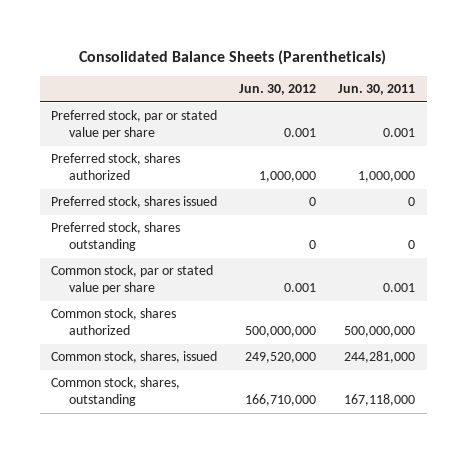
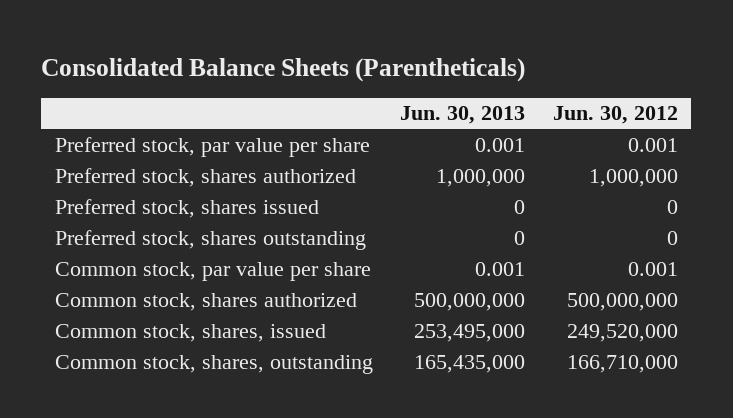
- | Jun. 30, 2012 | Jun. 30, 2011
+ | Jun. 30, 2013 | Jun. 30, 2012
- Preferred stock, par or stated value per share | 0.001 | 0.001
+ Preferred stock, par value per share | 0.001 | 0.001
- Common stock, par or stated value per share | 0.001 | 0.001
+ Common stock, par value per share | 0.001 | 0.001

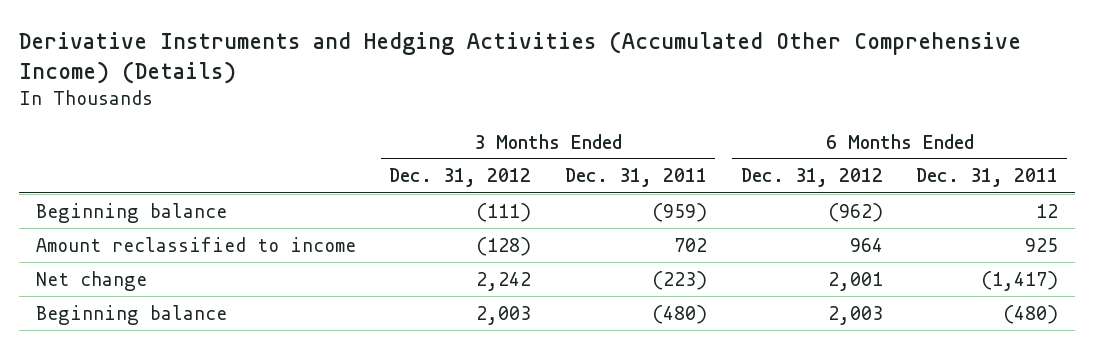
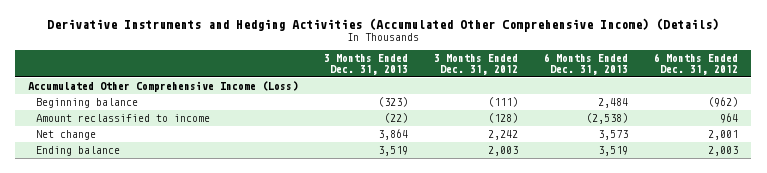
- | 3 Months Ended Dec. 31, 2012 | 3 Months Ended Dec. 31, 2011 | 6 Months Ended Dec. 31, 2012 | 6 Months Ended Dec. 31, 2011
+ | 3 Months Ended Dec. 31, 2013 | 3 Months Ended Dec. 31, 2012 | 6 Months Ended Dec. 31, 2013 | 6 Months Ended Dec. 31, 2012
+ Accumulated Other Comprehensive Income (Loss)
- Beginning balance | 2,003 | (480) | 2,003 | (480)
+ Ending balance | 3,519 | 2,003 | 3,519 | 2,003

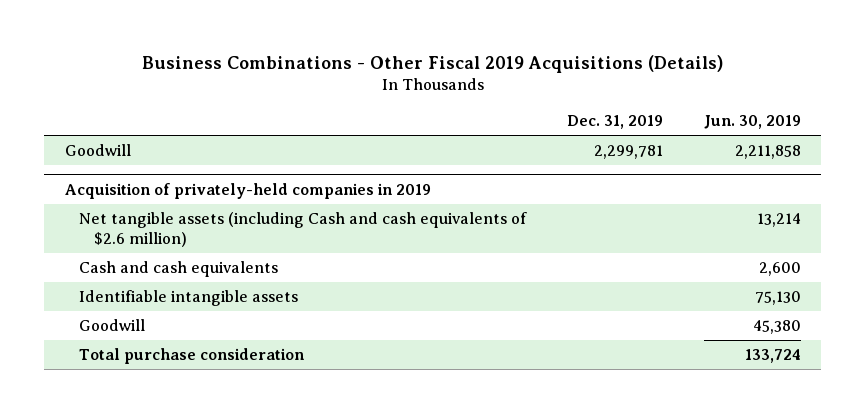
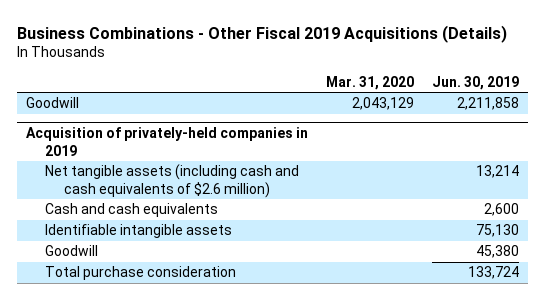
- | Dec. 31, 2019 | Jun. 30, 2019
+ | Mar. 31, 2020 | Jun. 30, 2019
@ Acquisition of privately-held companies in 2019
- Net tangible assets (including Cash and cash equivalents of $2.6 million) | | 13,214
+ Net tangible assets (including cash and cash equivalents of $2.6 million) | | 13,214

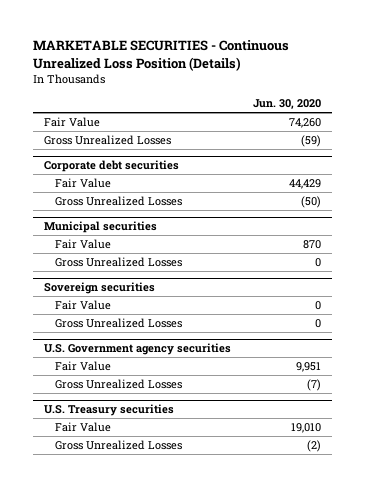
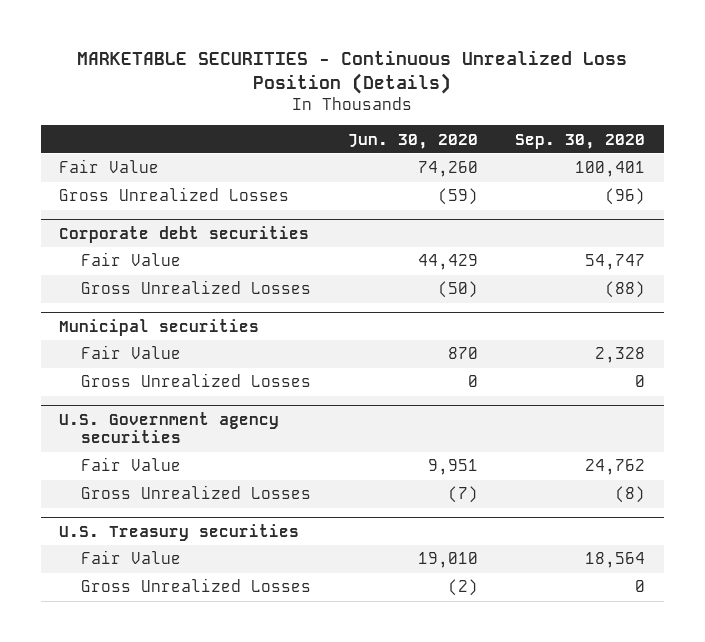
- | Jun. 30, 2020
+ | Jun. 30, 2020 | Sep. 30, 2020
- Sovereign securities
- Fair Value | 0
- Gross Unrealized Losses | 0

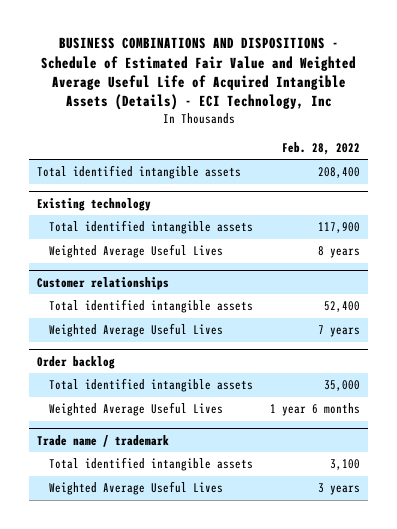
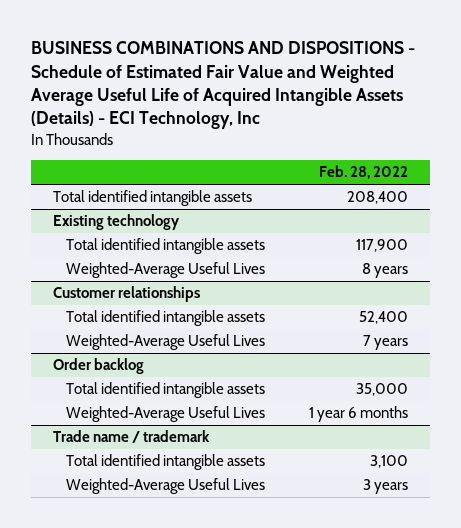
@ Existing technology
- Weighted Average Useful Lives | 8 years
+ Weighted-Average Useful Lives | 8 years
@ Customer relationships
- Weighted Average Useful Lives | 7 years
+ Weighted-Average Useful Lives | 7 years
@ Order backlog
- Weighted Average Useful Lives | 1 year 6 months
+ Weighted-Average Useful Lives | 1 year 6 months
@ Trade name / trademark
- Weighted Average Useful Lives | 3 years
+ Weighted-Average Useful Lives | 3 years

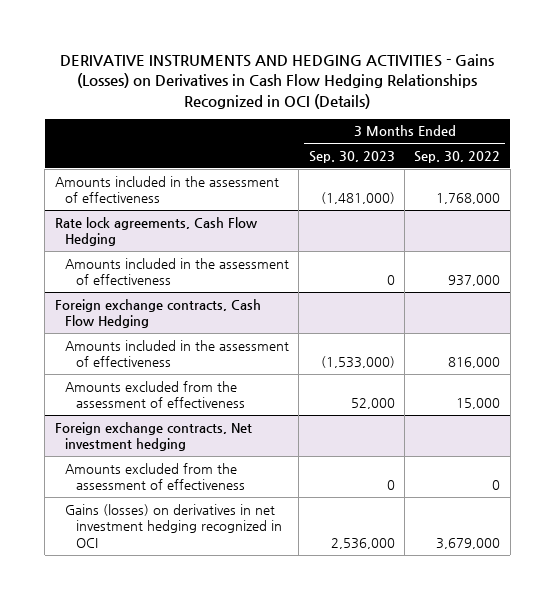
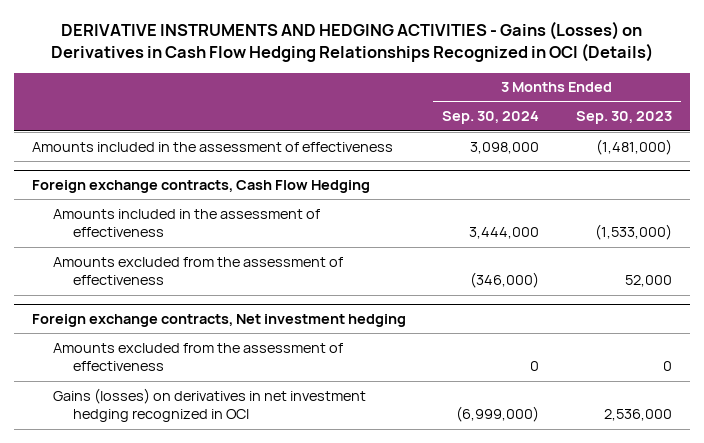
- | 3 Months Ended Sep. 30, 2023 | 3 Months Ended Sep. 30, 2022
+ | 3 Months Ended Sep. 30, 2024 | 3 Months Ended Sep. 30, 2023
- Rate lock agreements, Cash Flow Hedging
- Amounts included in the assessment of effectiveness | 0 | 937,000

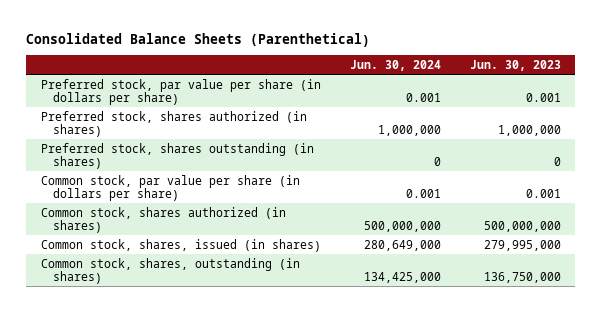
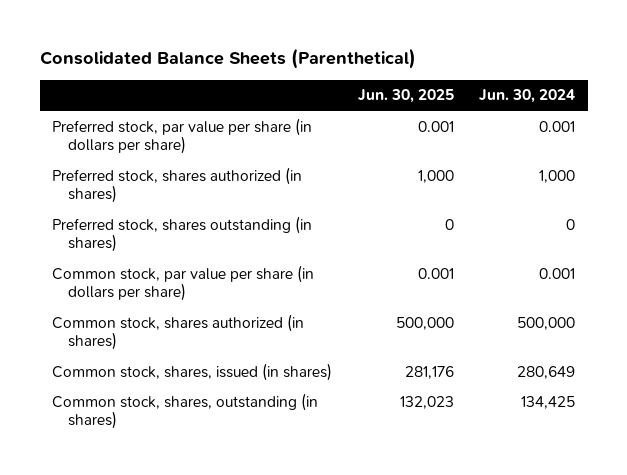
- | Jun. 30, 2024 | Jun. 30, 2023
+ | Jun. 30, 2025 | Jun. 30, 2024
- Preferred stock, shares authorized (in shares) | 1,000,000 | 1,000,000
+ Preferred stock, shares authorized (in shares) | 1,000 | 1,000
- Common stock, shares authorized (in shares) | 500,000,000 | 500,000,000
- Common stock, shares, issued (in shares) | 280,649,000 | 279,995,000
- Common stock, shares, outstanding (in shares) | 134,425,000 | 136,750,000
+ Common stock, shares authorized (in shares) | 500,000 | 500,000
+ Common stock, shares, issued (in shares) | 281,176 | 280,649
+ Common stock, shares, outstanding (in shares) | 132,023 | 134,425

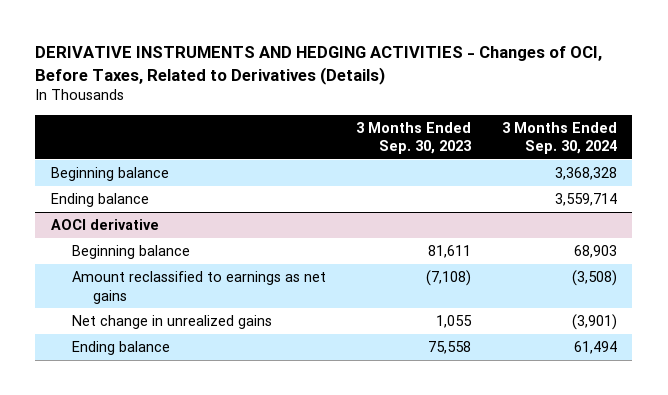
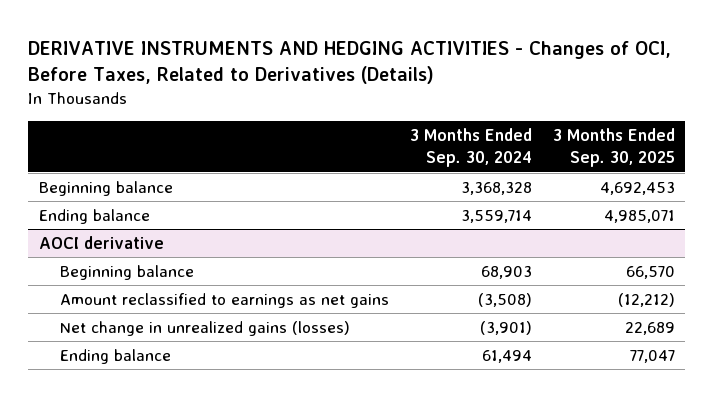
- | 3 Months Ended Sep. 30, 2023 | 3 Months Ended Sep. 30, 2024
+ | 3 Months Ended Sep. 30, 2024 | 3 Months Ended Sep. 30, 2025
@ AOCI derivative
- Net change in unrealized gains | 1,055 | (3,901)
+ Net change in unrealized gains (losses) | (3,901) | 22,689

